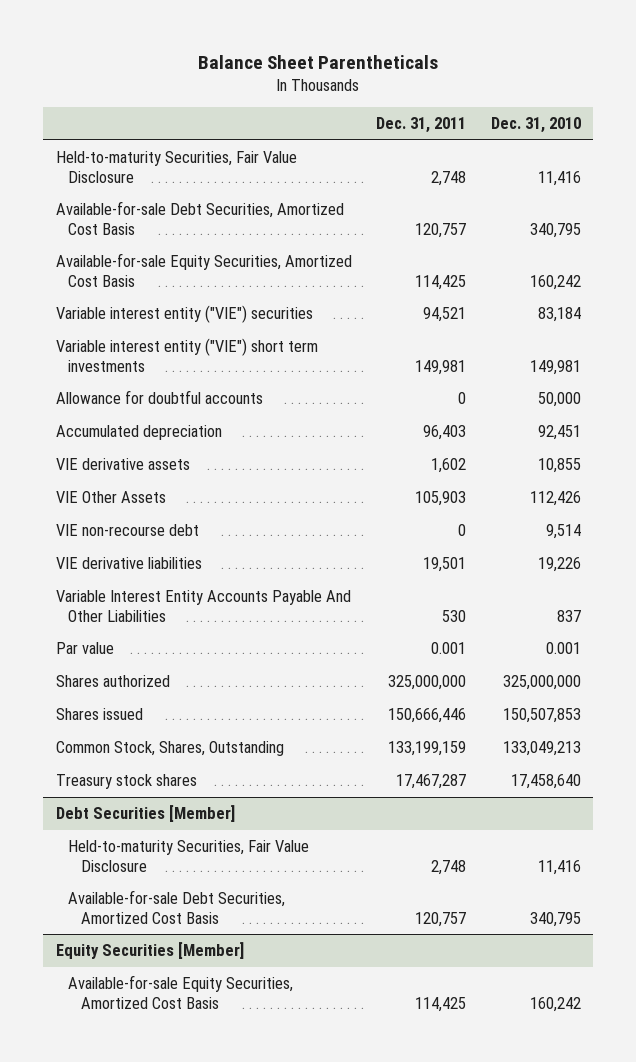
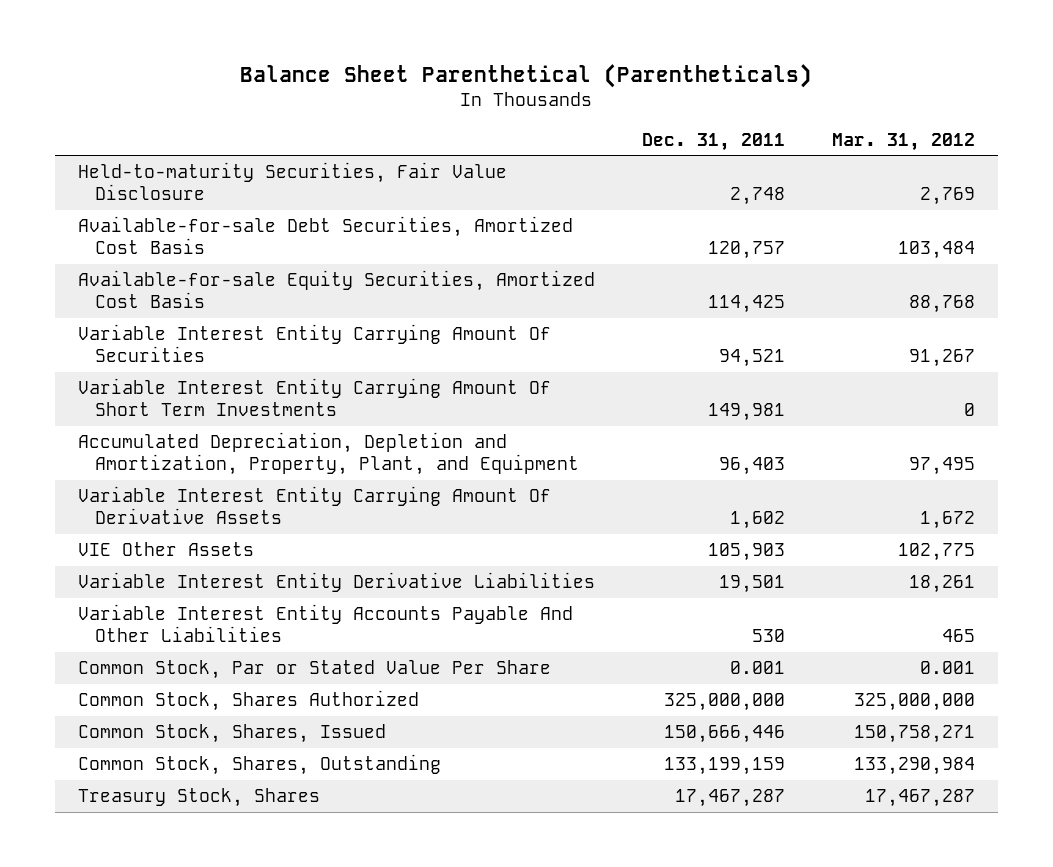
- Balance Sheet Parentheticals
+ Balance Sheet Parenthetical (Parentheticals)
- | Dec. 31, 2011 | Dec. 31, 2010
+ | Dec. 31, 2011 | Mar. 31, 2012
- Variable interest entity ("VIE") securities | 94,521 | 83,184
- Variable interest entity ("VIE") short term investments | 149,981 | 149,981
- Allowance for doubtful accounts | 0 | 50,000
- Accumulated depreciation | 96,403 | 92,451
- VIE derivative assets | 1,602 | 10,855
+ Variable Interest Entity Carrying Amount Of Securities | 94,521 | 91,267
+ Variable Interest Entity Carrying Amount Of Short Term Investments | 149,981 | 0
+ Accumulated Depreciation, Depletion and Amortization, Property, Plant, and Equipment | 96,403 | 97,495
+ Variable Interest Entity Carrying Amount Of Derivative Assets | 1,602 | 1,672
- VIE non-recourse debt | 0 | 9,514
- VIE derivative liabilities | 19,501 | 19,226
+ Variable Interest Entity Derivative Liabilities | 19,501 | 18,261
- Par value | 0.001 | 0.001
- Shares authorized | 325,000,000 | 325,000,000
- Shares issued | 150,666,446 | 150,507,853
+ Common Stock, Par or Stated Value Per Share | 0.001 | 0.001
+ Common Stock, Shares Authorized | 325,000,000 | 325,000,000
+ Common Stock, Shares, Issued | 150,666,446 | 150,758,271
- Treasury stock shares | 17,467,287 | 17,458,640
- Debt Securities [Member]
- Held-to-maturity Securities, Fair Value Disclosure | 2,748 | 11,416
- Available-for-sale Debt Securities, Amortized Cost Basis | 120,757 | 340,795
- Equity Securities [Member]
- Available-for-sale Equity Securities, Amortized Cost Basis | 114,425 | 160,242
+ Treasury Stock, Shares | 17,467,287 | 17,467,287

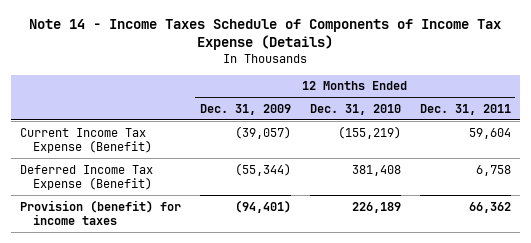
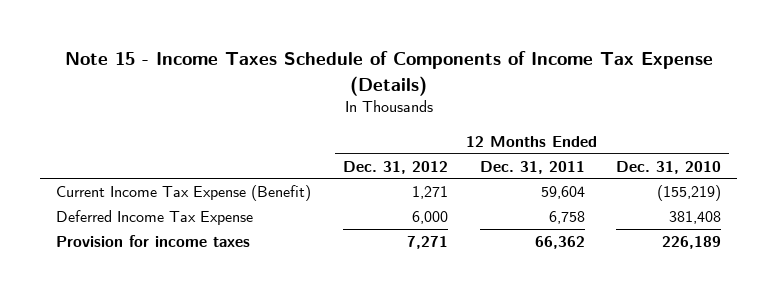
- Note 14 - Income Taxes Schedule of Components of Income Tax Expense (Details)
+ Note 15 - Income Taxes Schedule of Components of Income Tax Expense (Details)
- | 12 Months Ended Dec. 31, 2009 | 12 Months Ended Dec. 31, 2010 | 12 Months Ended Dec. 31, 2011
+ | 12 Months Ended Dec. 31, 2012 | 12 Months Ended Dec. 31, 2011 | 12 Months Ended Dec. 31, 2010
- Deferred Income Tax Expense (Benefit) | (55,344) | 381,408 | 6,758
- Provision (benefit) for income taxes | (94,401) | 226,189 | 66,362
+ Deferred Income Tax Expense | 6,000 | 6,758 | 381,408
+ Provision for income taxes | 7,271 | 66,362 | 226,189

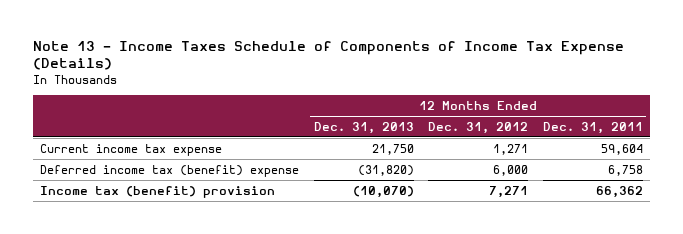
- Note 15 - Income Taxes Schedule of Components of Income Tax Expense (Details)
+ Note 13 - Income Taxes Schedule of Components of Income Tax Expense (Details)
- | 12 Months Ended Dec. 31, 2012 | 12 Months Ended Dec. 31, 2011 | 12 Months Ended Dec. 31, 2010
+ | 12 Months Ended Dec. 31, 2013 | 12 Months Ended Dec. 31, 2012 | 12 Months Ended Dec. 31, 2011
- Current Income Tax Expense (Benefit) | 1,271 | 59,604 | (155,219)
- Deferred Income Tax Expense | 6,000 | 6,758 | 381,408
- Provision for income taxes | 7,271 | 66,362 | 226,189
+ Current income tax expense | 21,750 | 1,271 | 59,604
+ Deferred income tax (benefit) expense | (31,820) | 6,000 | 6,758
+ Income tax (benefit) provision | (10,070) | 7,271 | 66,362

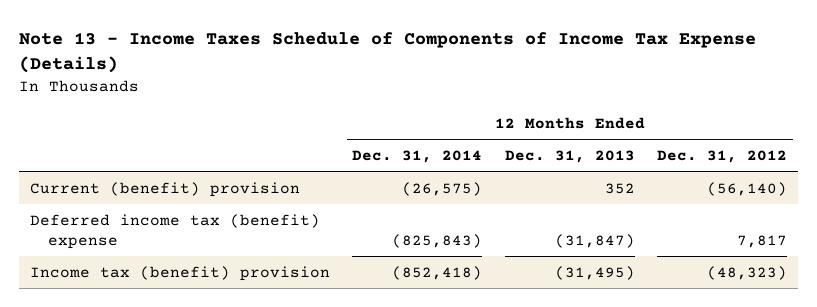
- | 12 Months Ended Dec. 31, 2013 | 12 Months Ended Dec. 31, 2012 | 12 Months Ended Dec. 31, 2011
+ | 12 Months Ended Dec. 31, 2014 | 12 Months Ended Dec. 31, 2013 | 12 Months Ended Dec. 31, 2012
- Current income tax expense | 21,750 | 1,271 | 59,604
- Deferred income tax (benefit) expense | (31,820) | 6,000 | 6,758
- Income tax (benefit) provision | (10,070) | 7,271 | 66,362
+ Current (benefit) provision | (26,575) | 352 | (56,140)
+ Deferred income tax (benefit) expense | (825,843) | (31,847) | 7,817
+ Income tax (benefit) provision | (852,418) | (31,495) | (48,323)

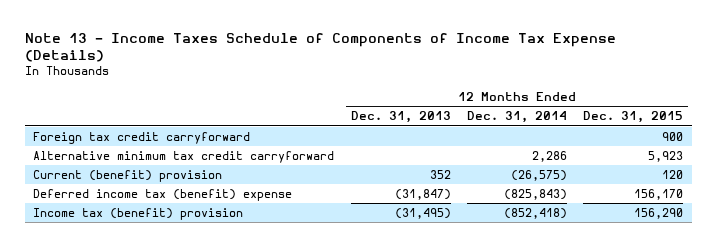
- | 12 Months Ended Dec. 31, 2014 | 12 Months Ended Dec. 31, 2013 | 12 Months Ended Dec. 31, 2012
+ | 12 Months Ended Dec. 31, 2013 | 12 Months Ended Dec. 31, 2014 | 12 Months Ended Dec. 31, 2015
+ Foreign tax credit carryforward | | | 900
+ Alternative minimum tax credit carryforward | | 2,286 | 5,923

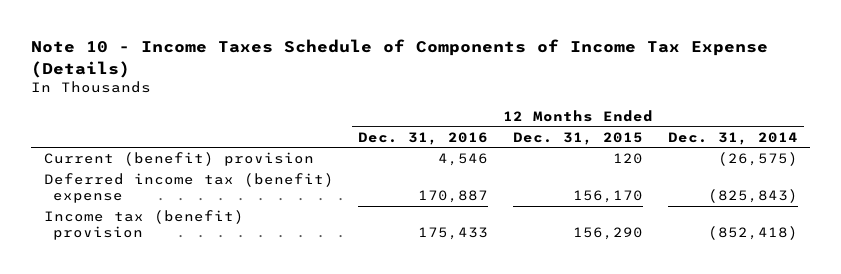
- Note 13 - Income Taxes Schedule of Components of Income Tax Expense (Details)
+ Note 10 - Income Taxes Schedule of Components of Income Tax Expense (Details)
- | 12 Months Ended Dec. 31, 2013 | 12 Months Ended Dec. 31, 2014 | 12 Months Ended Dec. 31, 2015
+ | 12 Months Ended Dec. 31, 2016 | 12 Months Ended Dec. 31, 2015 | 12 Months Ended Dec. 31, 2014
- Foreign tax credit carryforward | | | 900
- Alternative minimum tax credit carryforward | | 2,286 | 5,923

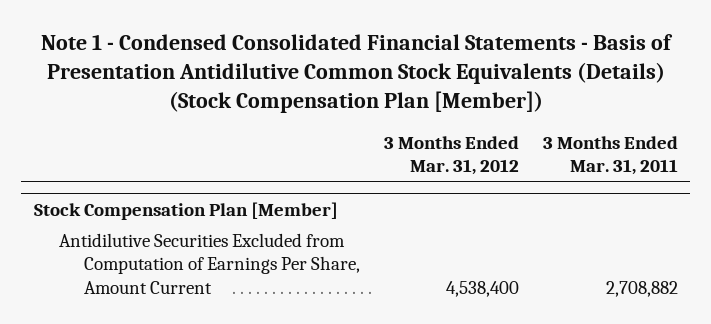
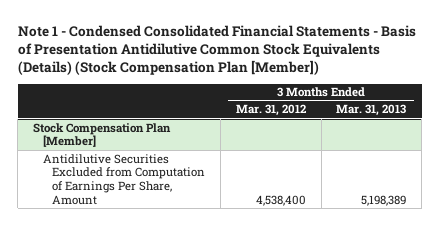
- | 3 Months Ended Mar. 31, 2012 | 3 Months Ended Mar. 31, 2011
+ | 3 Months Ended Mar. 31, 2012 | 3 Months Ended Mar. 31, 2013
@ Stock Compensation Plan [Member]
- Antidilutive Securities Excluded from Computation of Earnings Per Share, Amount Current | 4,538,400 | 2,708,882
+ Antidilutive Securities Excluded from Computation of Earnings Per Share, Amount | 4,538,400 | 5,198,389

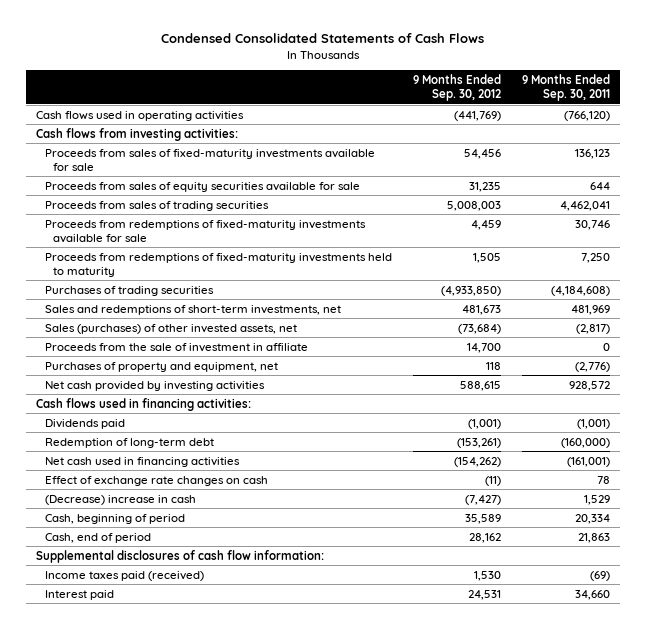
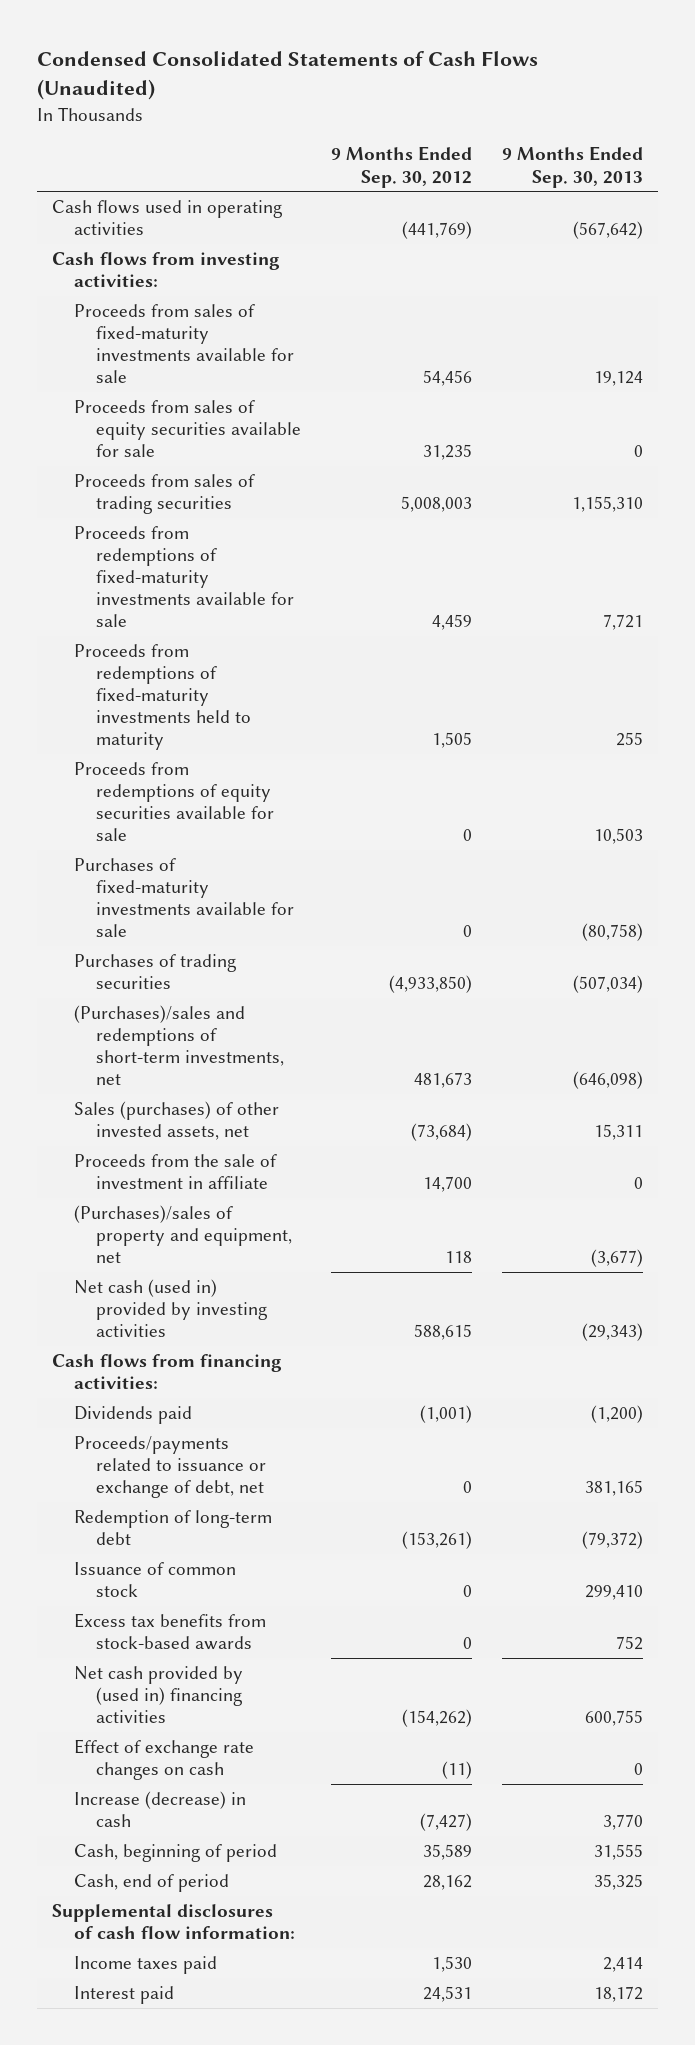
- Condensed Consolidated Statements of Cash Flows
+ Condensed Consolidated Statements of Cash Flows (Unaudited)
- | 9 Months Ended Sep. 30, 2012 | 9 Months Ended Sep. 30, 2011
+ | 9 Months Ended Sep. 30, 2012 | 9 Months Ended Sep. 30, 2013
+ Proceeds from redemptions of equity securities available for sale | 0 | 10,503
+ Purchases of fixed-maturity investments available for sale | 0 | (80,758)
- Sales and redemptions of short-term investments, net | 481,673 | 481,969
+ (Purchases)/sales and redemptions of short-term investments, net | 481,673 | (646,098)
- Purchases of property and equipment, net | 118 | (2,776)
- Net cash provided by investing activities | 588,615 | 928,572
- Cash flows used in financing activities:
+ (Purchases)/sales of property and equipment, net | 118 | (3,677)
+ Net cash (used in) provided by investing activities | 588,615 | (29,343)
+ Cash flows from financing activities:
+ Proceeds/payments related to issuance or exchange of debt, net | 0 | 381,165
- Net cash used in financing activities | (154,262) | (161,001)
+ Issuance of common stock | 0 | 299,410
+ Excess tax benefits from stock-based awards | 0 | 752
+ Net cash provided by (used in) financing activities | (154,262) | 600,755
- (Decrease) increase in cash | (7,427) | 1,529
+ Increase (decrease) in cash | (7,427) | 3,770
- Income taxes paid (received) | 1,530 | (69)
+ Income taxes paid | 1,530 | 2,414

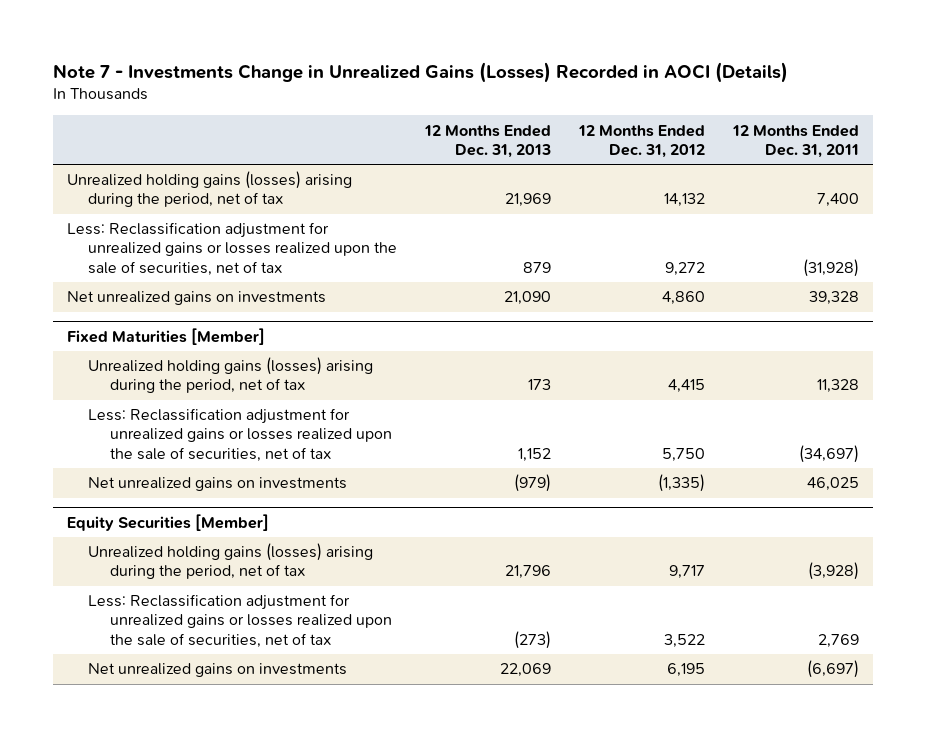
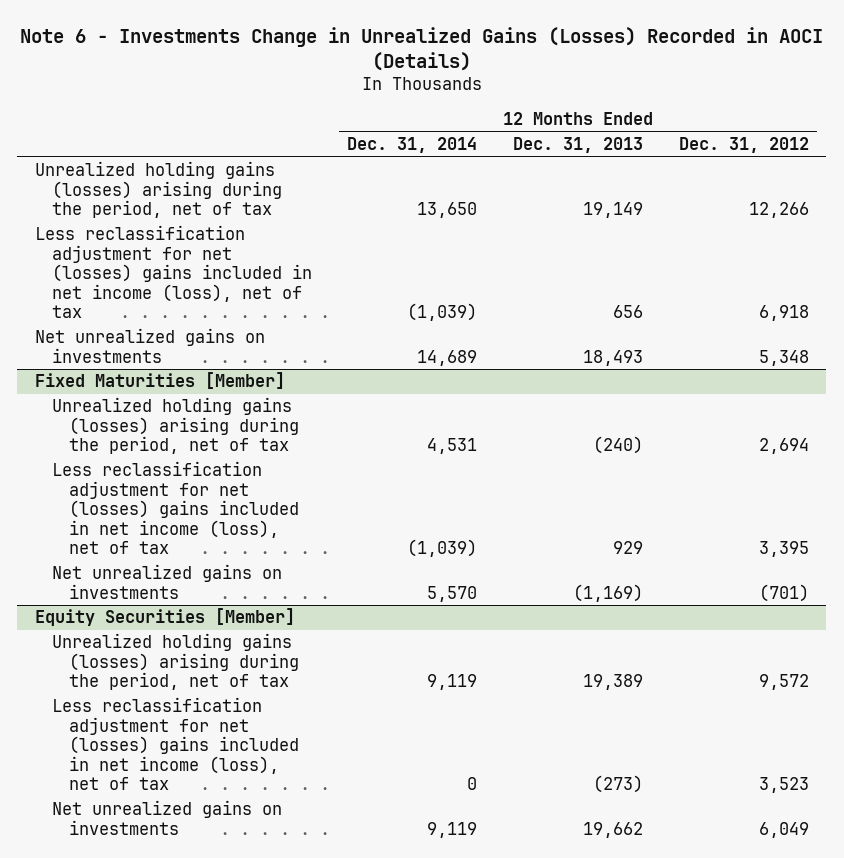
- Note 7 - Investments Change in Unrealized Gains (Losses) Recorded in AOCI (Details)
+ Note 6 - Investments Change in Unrealized Gains (Losses) Recorded in AOCI (Details)
- | 12 Months Ended Dec. 31, 2013 | 12 Months Ended Dec. 31, 2012 | 12 Months Ended Dec. 31, 2011
+ | 12 Months Ended Dec. 31, 2014 | 12 Months Ended Dec. 31, 2013 | 12 Months Ended Dec. 31, 2012
- Unrealized holding gains (losses) arising during the period, net of tax | 21,969 | 14,132 | 7,400
- Less: Reclassification adjustment for unrealized gains or losses realized upon the sale of securities, net of tax | 879 | 9,272 | (31,928)
- Net unrealized gains on investments | 21,090 | 4,860 | 39,328
+ Unrealized holding gains (losses) arising during the period, net of tax | 13,650 | 19,149 | 12,266
+ Less reclassification adjustment for net (losses) gains included in net income (loss), net of tax | (1,039) | 656 | 6,918
+ Net unrealized gains on investments | 14,689 | 18,493 | 5,348
@ Fixed Maturities [Member]
- Unrealized holding gains (losses) arising during the period, net of tax | 173 | 4,415 | 11,328
- Less: Reclassification adjustment for unrealized gains or losses realized upon the sale of securities, net of tax | 1,152 | 5,750 | (34,697)
- Net unrealized gains on investments | (979) | (1,335) | 46,025
+ Unrealized holding gains (losses) arising during the period, net of tax | 4,531 | (240) | 2,694
+ Less reclassification adjustment for net (losses) gains included in net income (loss), net of tax | (1,039) | 929 | 3,395
+ Net unrealized gains on investments | 5,570 | (1,169) | (701)
@ Equity Securities [Member]
- Unrealized holding gains (losses) arising during the period, net of tax | 21,796 | 9,717 | (3,928)
- Less: Reclassification adjustment for unrealized gains or losses realized upon the sale of securities, net of tax | (273) | 3,522 | 2,769
- Net unrealized gains on investments | 22,069 | 6,195 | (6,697)
+ Unrealized holding gains (losses) arising during the period, net of tax | 9,119 | 19,389 | 9,572
+ Less reclassification adjustment for net (losses) gains included in net income (loss), net of tax | 0 | (273) | 3,523
+ Net unrealized gains on investments | 9,119 | 19,662 | 6,049

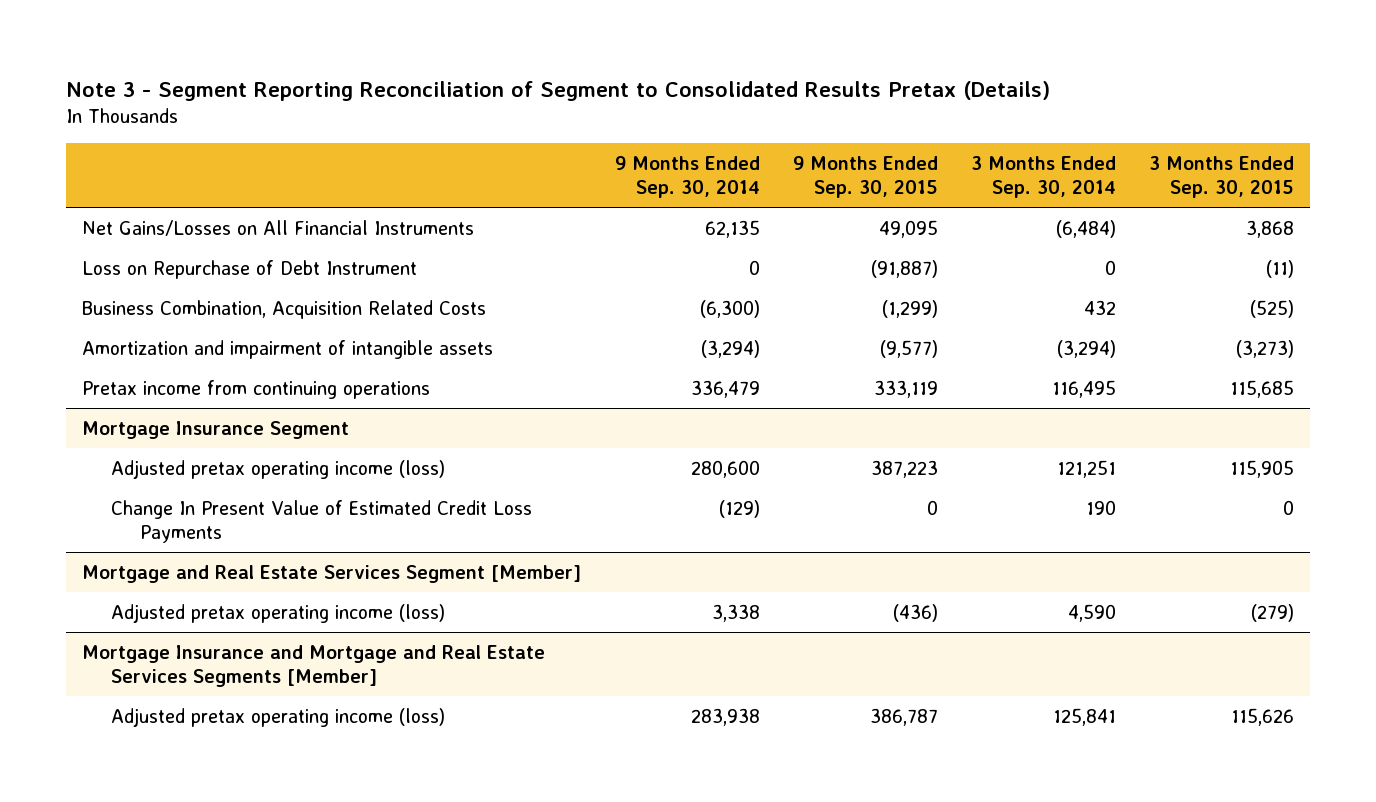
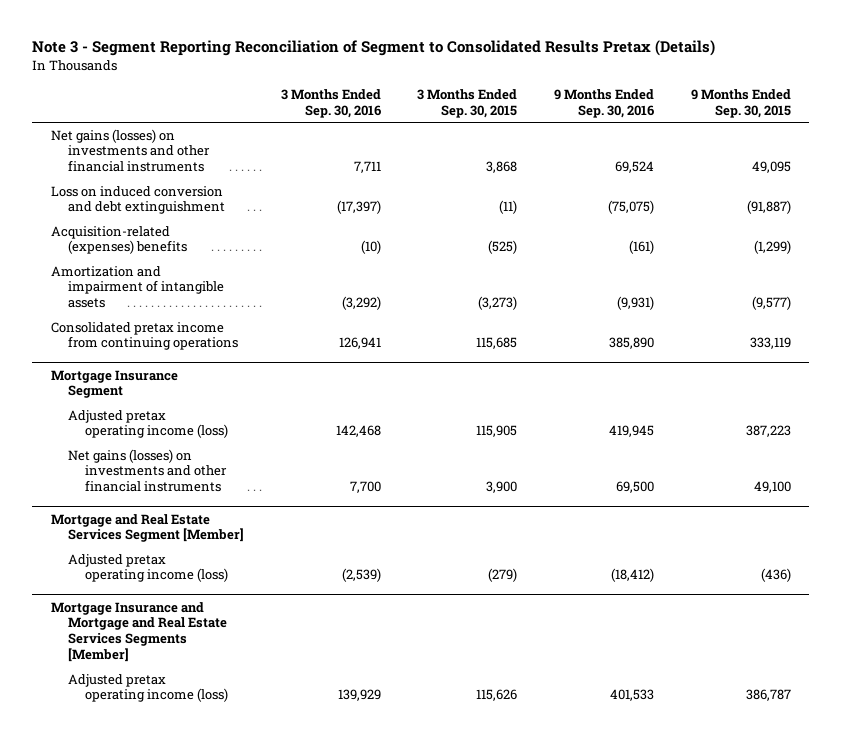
- | 9 Months Ended Sep. 30, 2014 | 9 Months Ended Sep. 30, 2015 | 3 Months Ended Sep. 30, 2014 | 3 Months Ended Sep. 30, 2015
+ | 3 Months Ended Sep. 30, 2016 | 3 Months Ended Sep. 30, 2015 | 9 Months Ended Sep. 30, 2016 | 9 Months Ended Sep. 30, 2015
- Net Gains/Losses on All Financial Instruments | 62,135 | 49,095 | (6,484) | 3,868
- Loss on Repurchase of Debt Instrument | 0 | (91,887) | 0 | (11)
- Business Combination, Acquisition Related Costs | (6,300) | (1,299) | 432 | (525)
+ Net gains (losses) on investments and other financial instruments | 7,711 | 3,868 | 69,524 | 49,095
+ Loss on induced conversion and debt extinguishment | (17,397) | (11) | (75,075) | (91,887)
+ Acquisition-related (expenses) benefits | (10) | (525) | (161) | (1,299)
- Pretax income from continuing operations | 336,479 | 333,119 | 116,495 | 115,685
+ Consolidated pretax income from continuing operations | 126,941 | 115,685 | 385,890 | 333,119
@ Mortgage Insurance Segment
- Change In Present Value of Estimated Credit Loss Payments | (129) | 0 | 190 | 0
+ Net gains (losses) on investments and other financial instruments | 7,700 | 3,900 | 69,500 | 49,100

